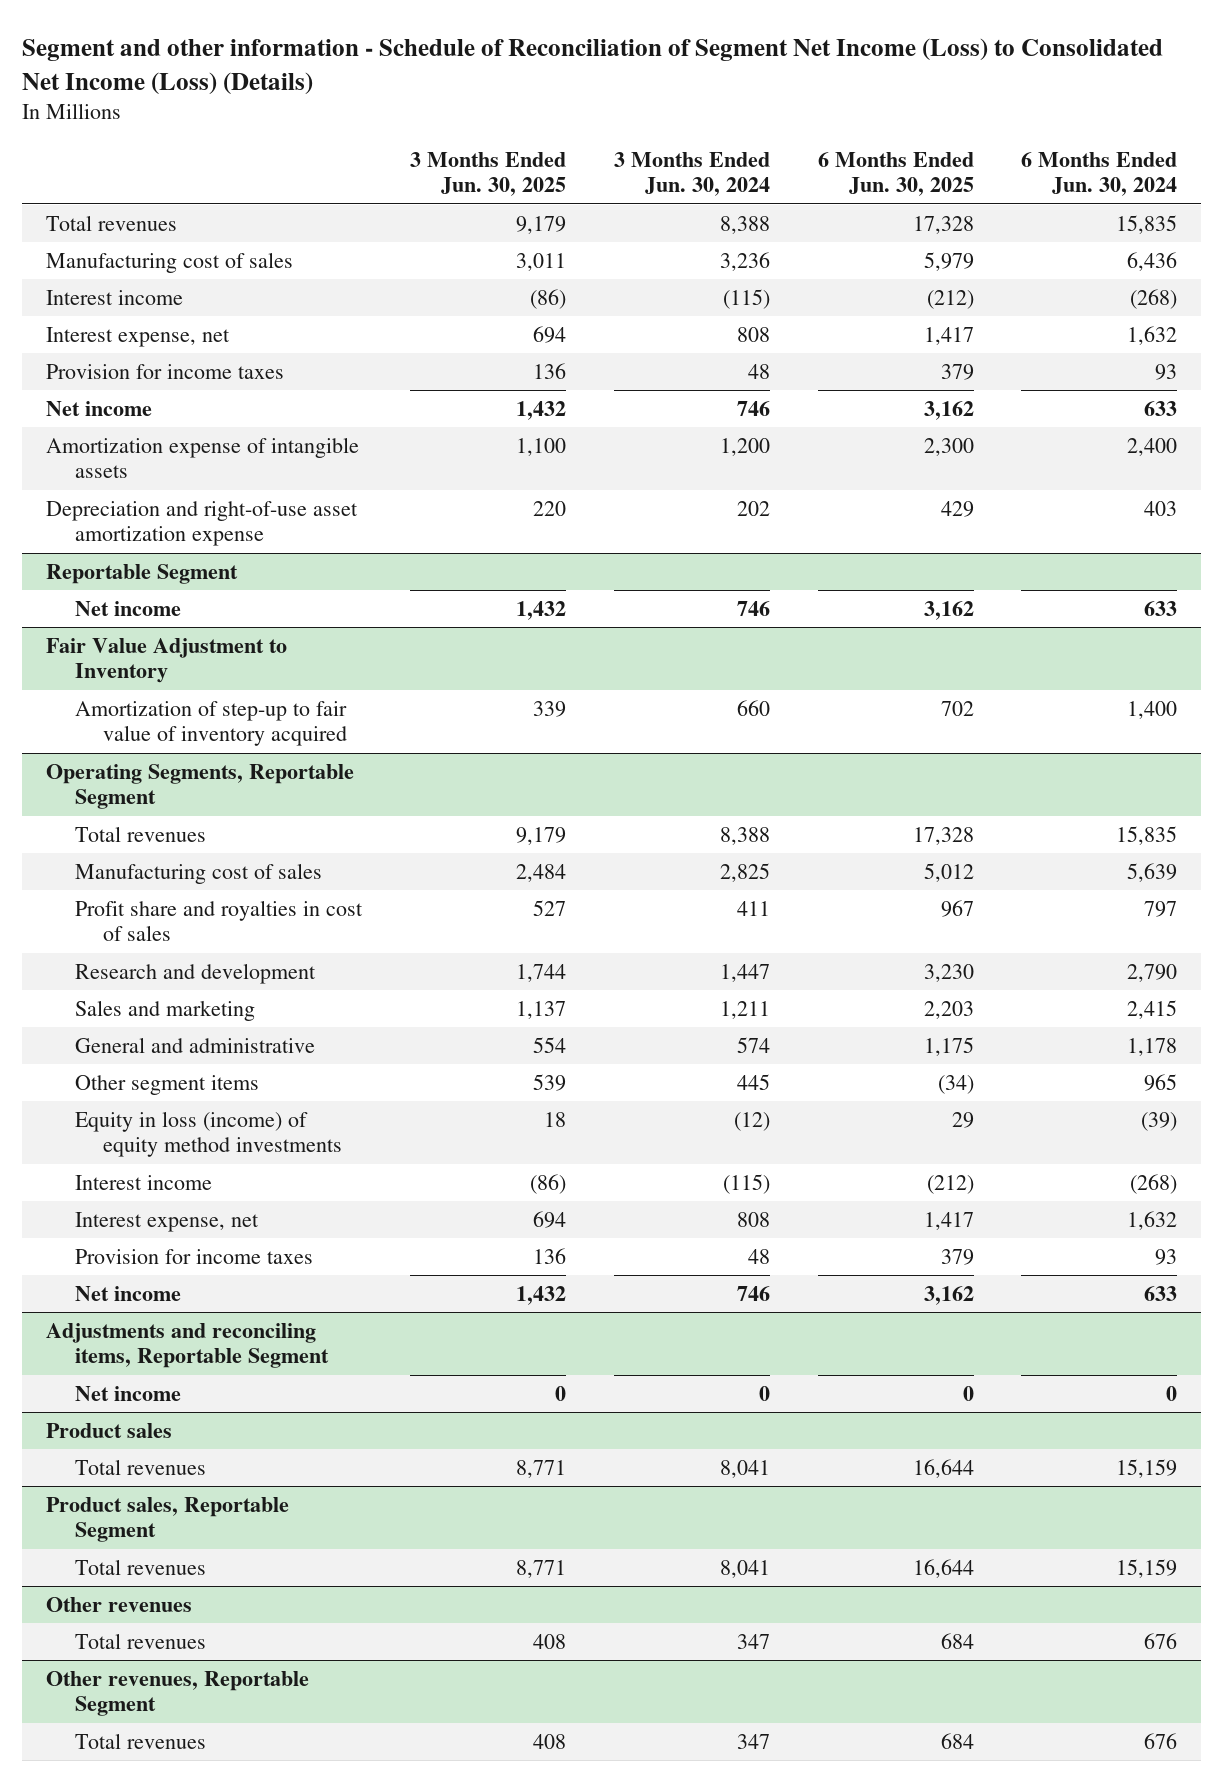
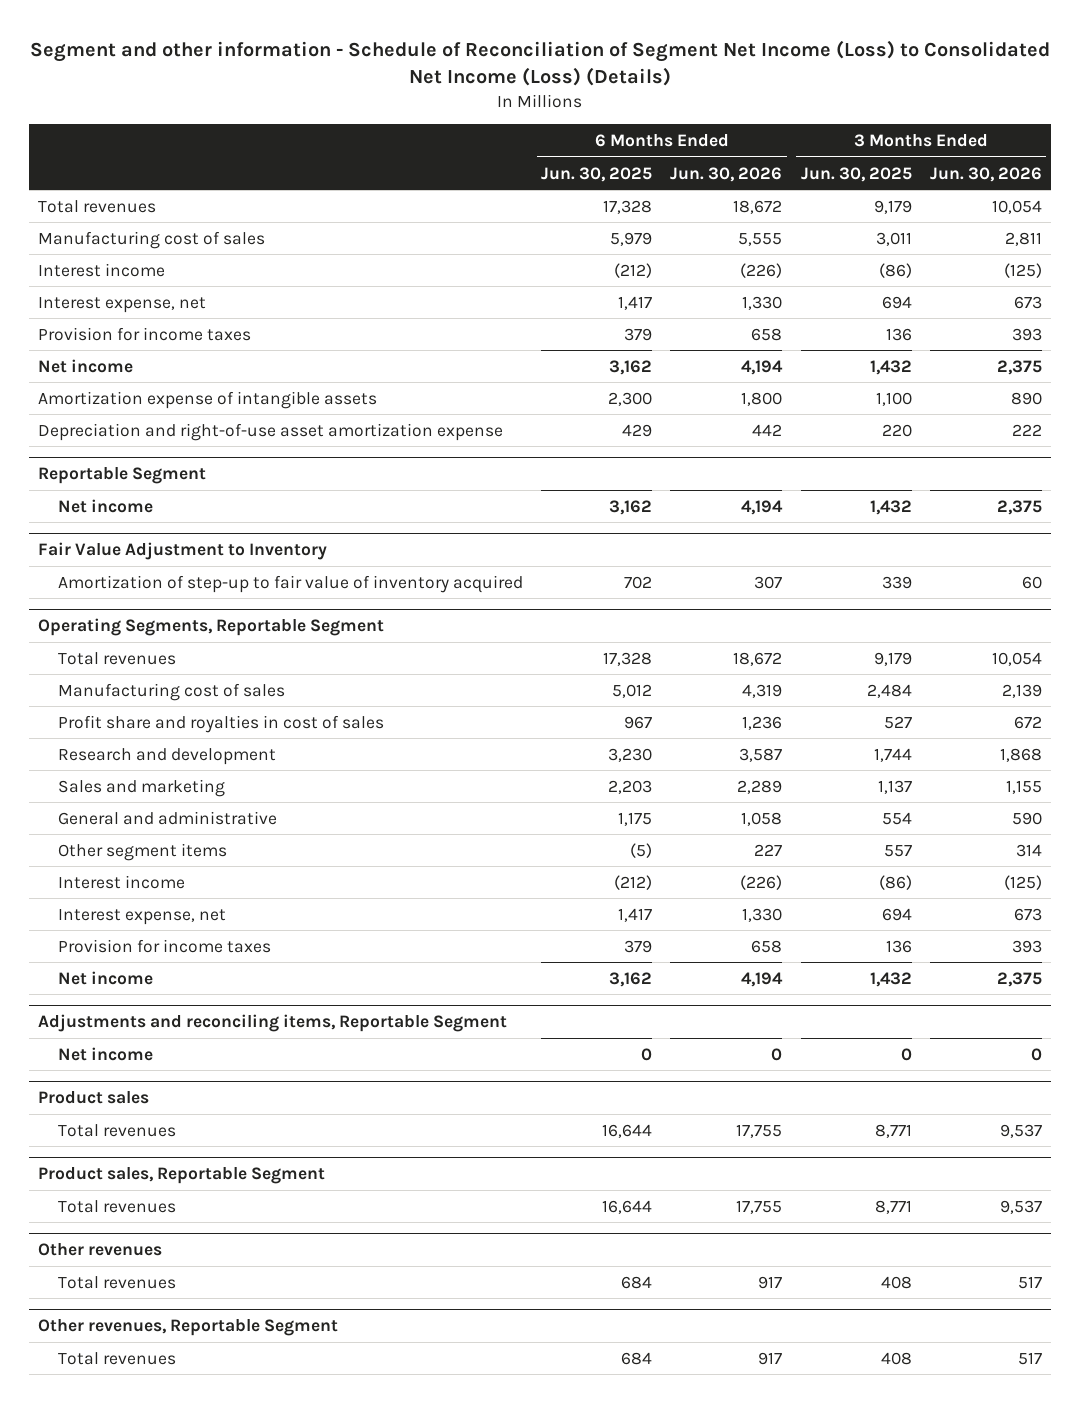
- | 3 Months Ended Jun. 30, 2025 | 3 Months Ended Jun. 30, 2024 | 6 Months Ended Jun. 30, 2025 | 6 Months Ended Jun. 30, 2024
+ | 6 Months Ended Jun. 30, 2025 | 6 Months Ended Jun. 30, 2026 | 3 Months Ended Jun. 30, 2025 | 3 Months Ended Jun. 30, 2026
@ Operating Segments, Reportable Segment
- Other segment items | 539 | 445 | (34) | 965
- Equity in loss (income) of equity method investments | 18 | (12) | 29 | (39)
+ Other segment items | (5) | 227 | 557 | 314

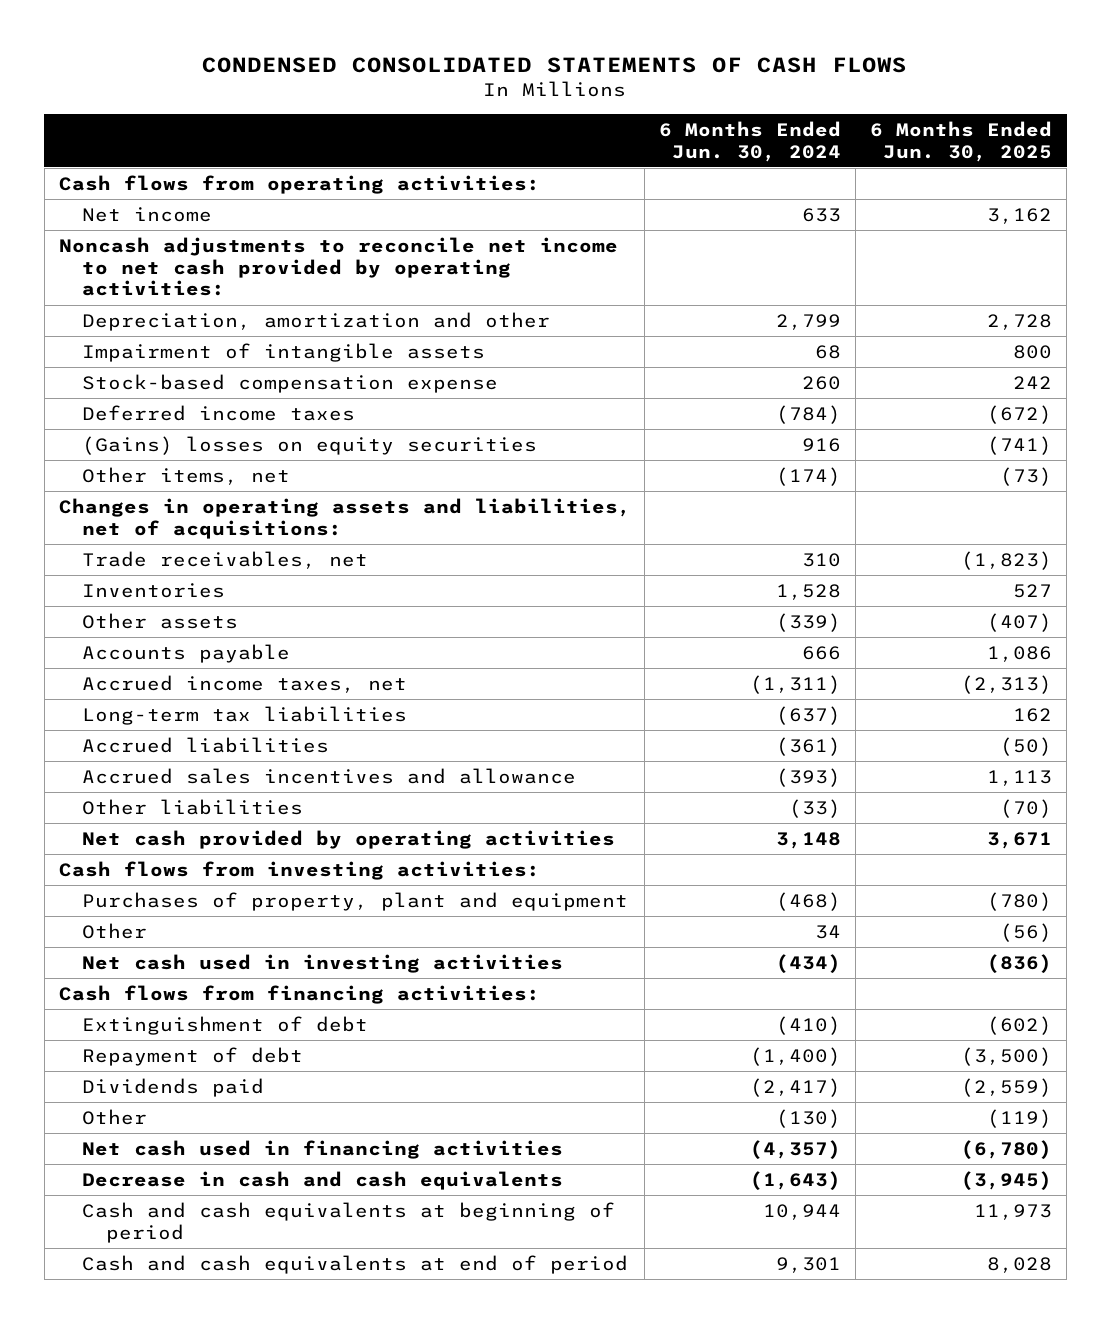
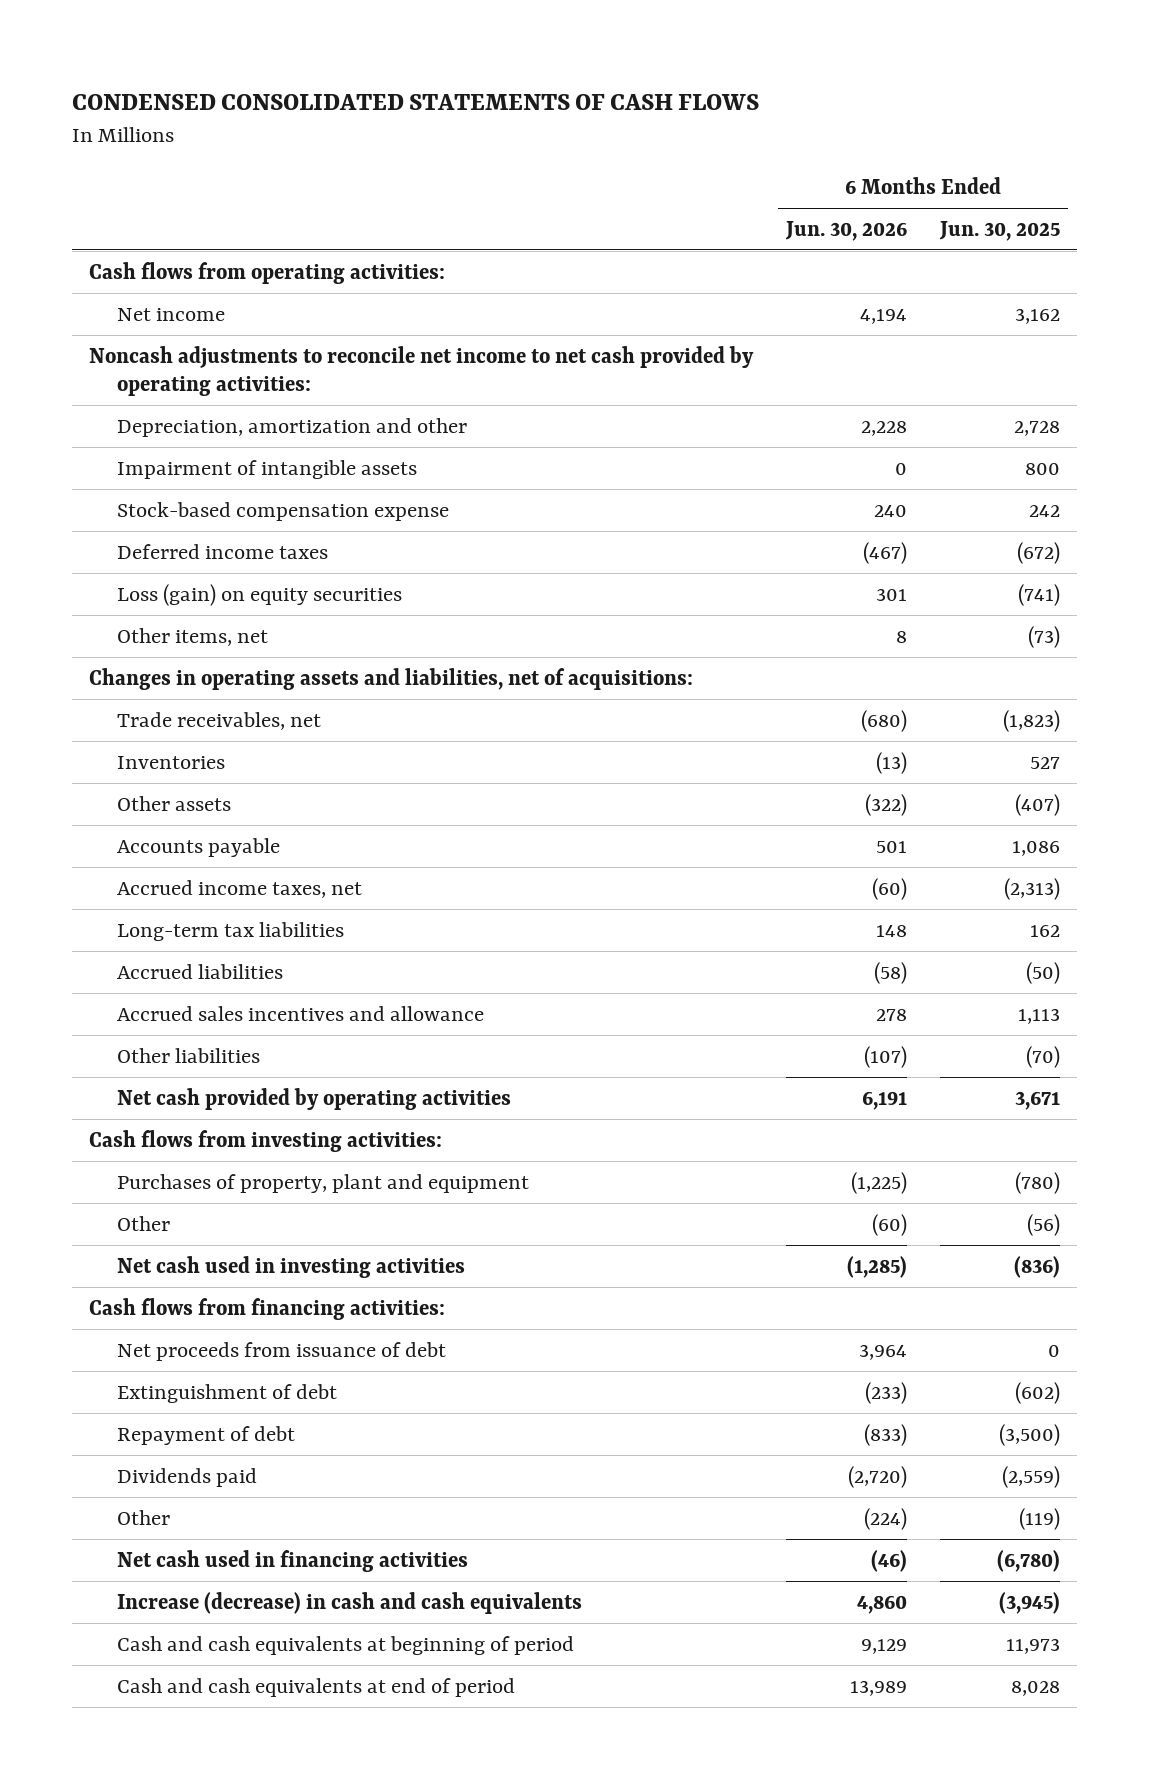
- | 6 Months Ended Jun. 30, 2024 | 6 Months Ended Jun. 30, 2025
+ | 6 Months Ended Jun. 30, 2026 | 6 Months Ended Jun. 30, 2025
- (Gains) losses on equity securities | 916 | (741)
+ Loss (gain) on equity securities | 301 | (741)
+ Net proceeds from issuance of debt | 3,964 | 0
- Decrease in cash and cash equivalents | (1,643) | (3,945)
+ Increase (decrease) in cash and cash equivalents | 4,860 | (3,945)

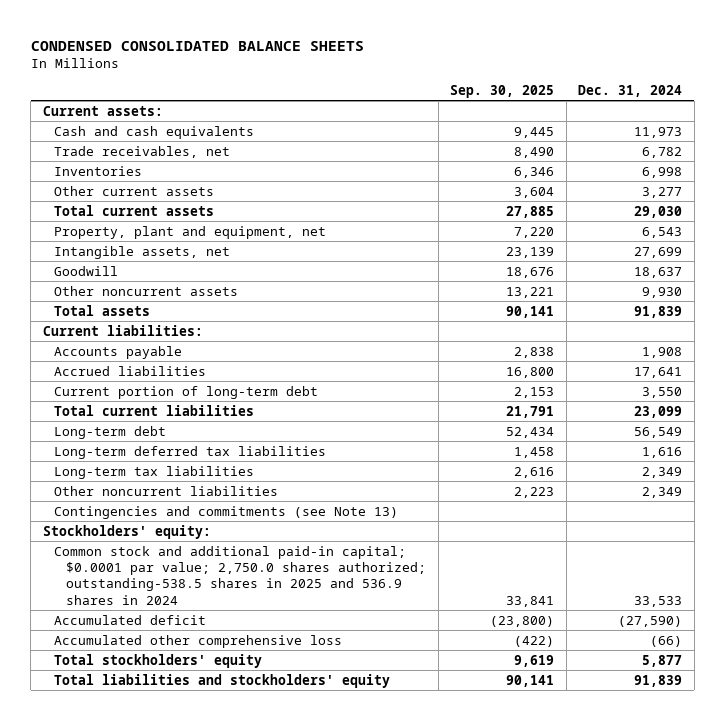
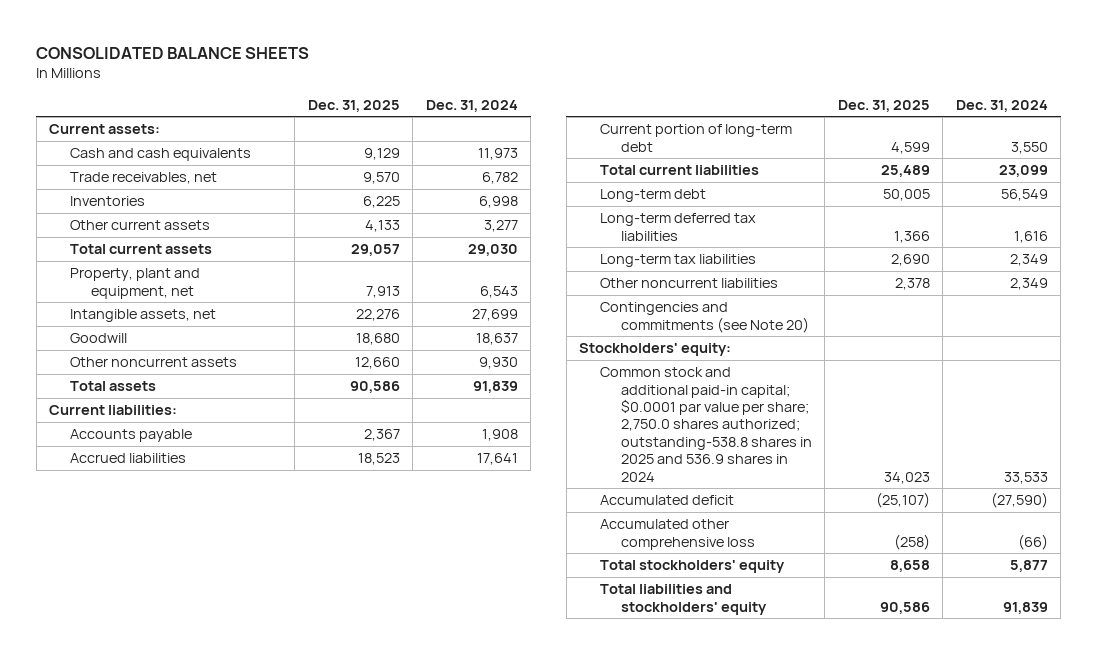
- CONDENSED CONSOLIDATED BALANCE SHEETS
+ CONSOLIDATED BALANCE SHEETS
- | Sep. 30, 2025 | Dec. 31, 2024
+ | Dec. 31, 2025 | Dec. 31, 2024
- Contingencies and commitments (see Note 13)
+ Contingencies and commitments (see Note 20)
- Common stock and additional paid-in capital; $0.0001 par value; 2,750.0 shares authorized; outstanding-538.5 shares in 2025 and 536.9 shares in 2024 | 33,841 | 33,533
+ Common stock and additional paid-in capital; $0.0001 par value per share; 2,750.0 shares authorized; outstanding-538.8 shares in 2025 and 536.9 shares in 2024 | 34,023 | 33,533

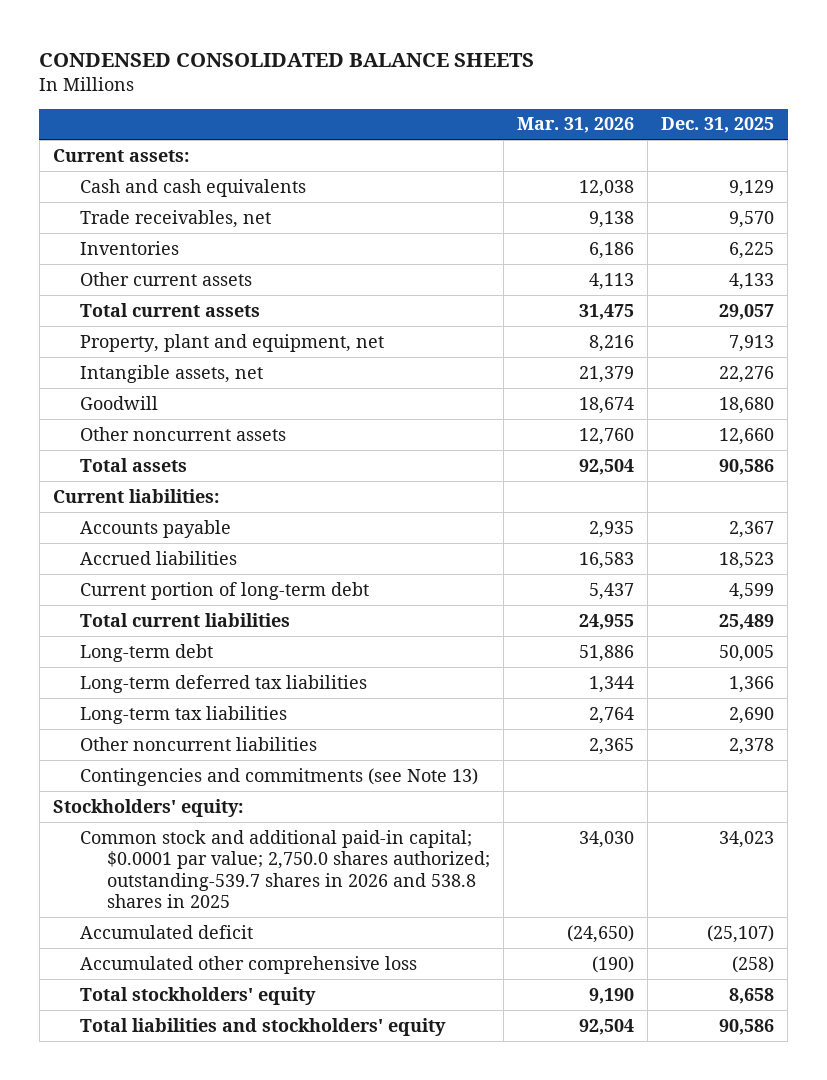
- CONSOLIDATED BALANCE SHEETS
+ CONDENSED CONSOLIDATED BALANCE SHEETS
- | Dec. 31, 2025 | Dec. 31, 2024
+ | Mar. 31, 2026 | Dec. 31, 2025
- Contingencies and commitments (see Note 20)
+ Contingencies and commitments (see Note 13)
- Common stock and additional paid-in capital; $0.0001 par value per share; 2,750.0 shares authorized; outstanding-538.8 shares in 2025 and 536.9 shares in 2024 | 34,023 | 33,533
+ Common stock and additional paid-in capital; $0.0001 par value; 2,750.0 shares authorized; outstanding-539.7 shares in 2026 and 538.8 shares in 2025 | 34,030 | 34,023

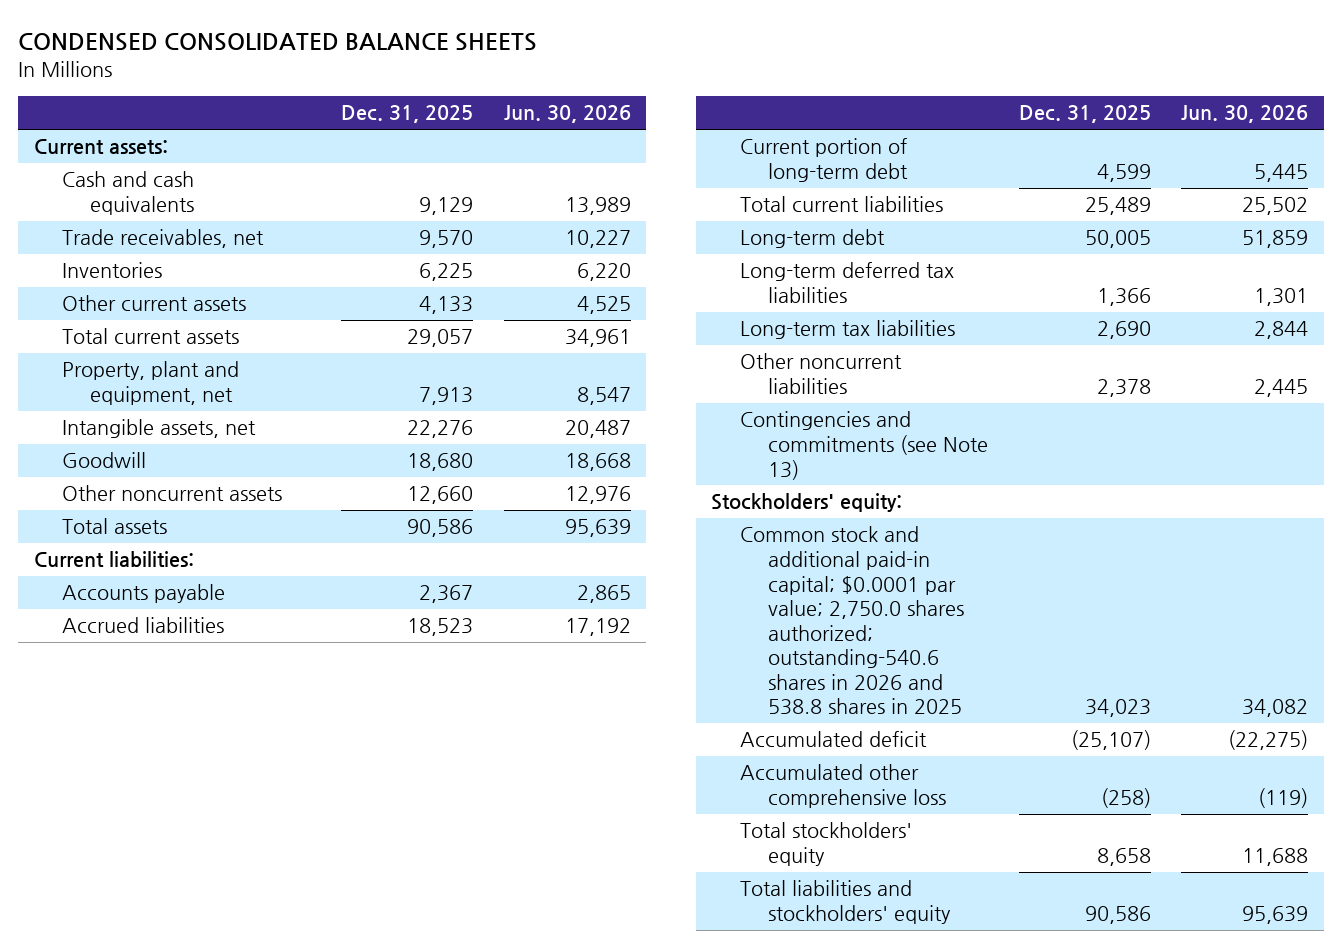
- | Mar. 31, 2026 | Dec. 31, 2025
+ | Dec. 31, 2025 | Jun. 30, 2026
- Common stock and additional paid-in capital; $0.0001 par value; 2,750.0 shares authorized; outstanding-539.7 shares in 2026 and 538.8 shares in 2025 | 34,030 | 34,023
+ Common stock and additional paid-in capital; $0.0001 par value; 2,750.0 shares authorized; outstanding-540.6 shares in 2026 and 538.8 shares in 2025 | 34,023 | 34,082

